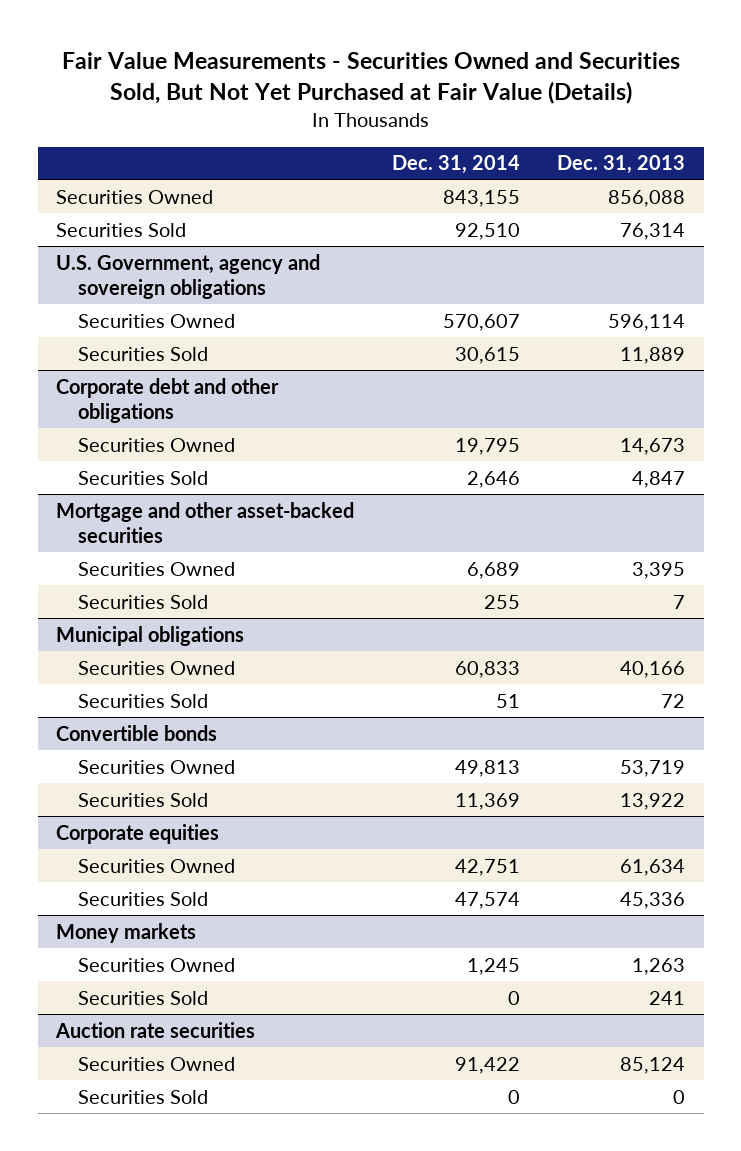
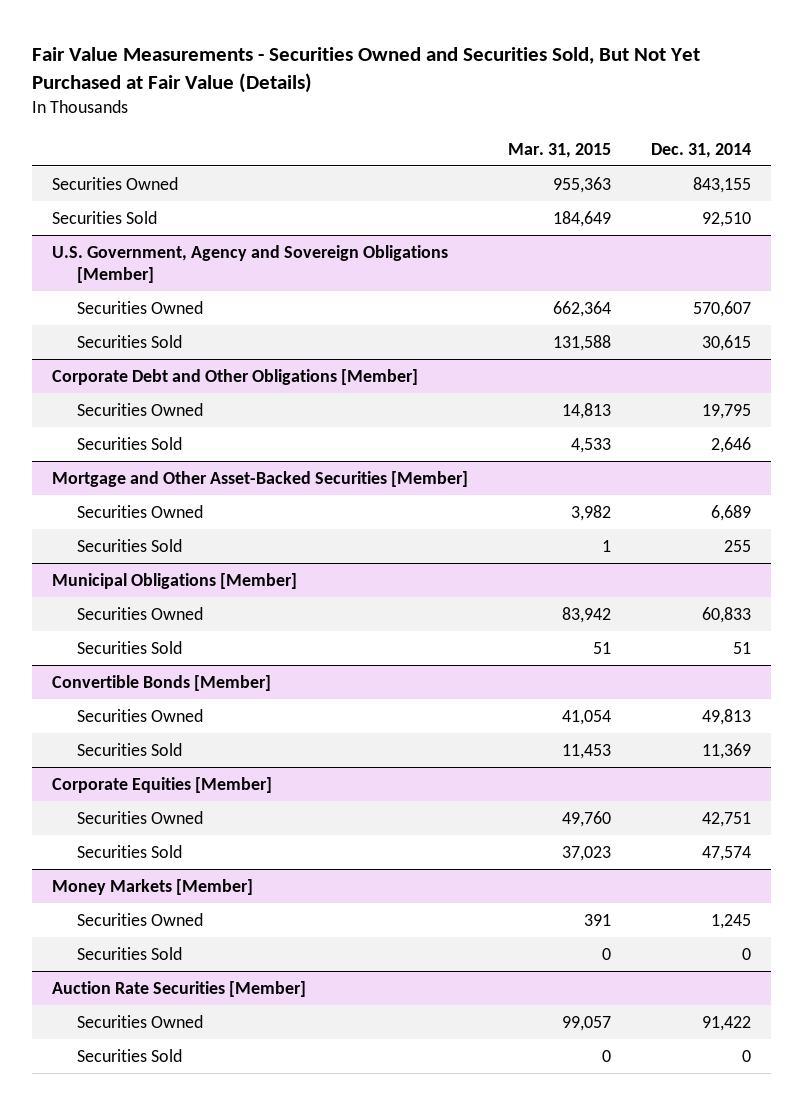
- | Dec. 31, 2014 | Dec. 31, 2013
+ | Mar. 31, 2015 | Dec. 31, 2014
- U.S. Government, agency and sovereign obligations
+ U.S. Government, Agency and Sovereign Obligations [Member]
- Corporate debt and other obligations
+ Corporate Debt and Other Obligations [Member]
- Mortgage and other asset-backed securities
+ Mortgage and Other Asset-Backed Securities [Member]
- Municipal obligations
+ Municipal Obligations [Member]
- Convertible bonds
+ Convertible Bonds [Member]
- Corporate equities
+ Corporate Equities [Member]
- Money markets
+ Money Markets [Member]
- Auction rate securities
+ Auction Rate Securities [Member]

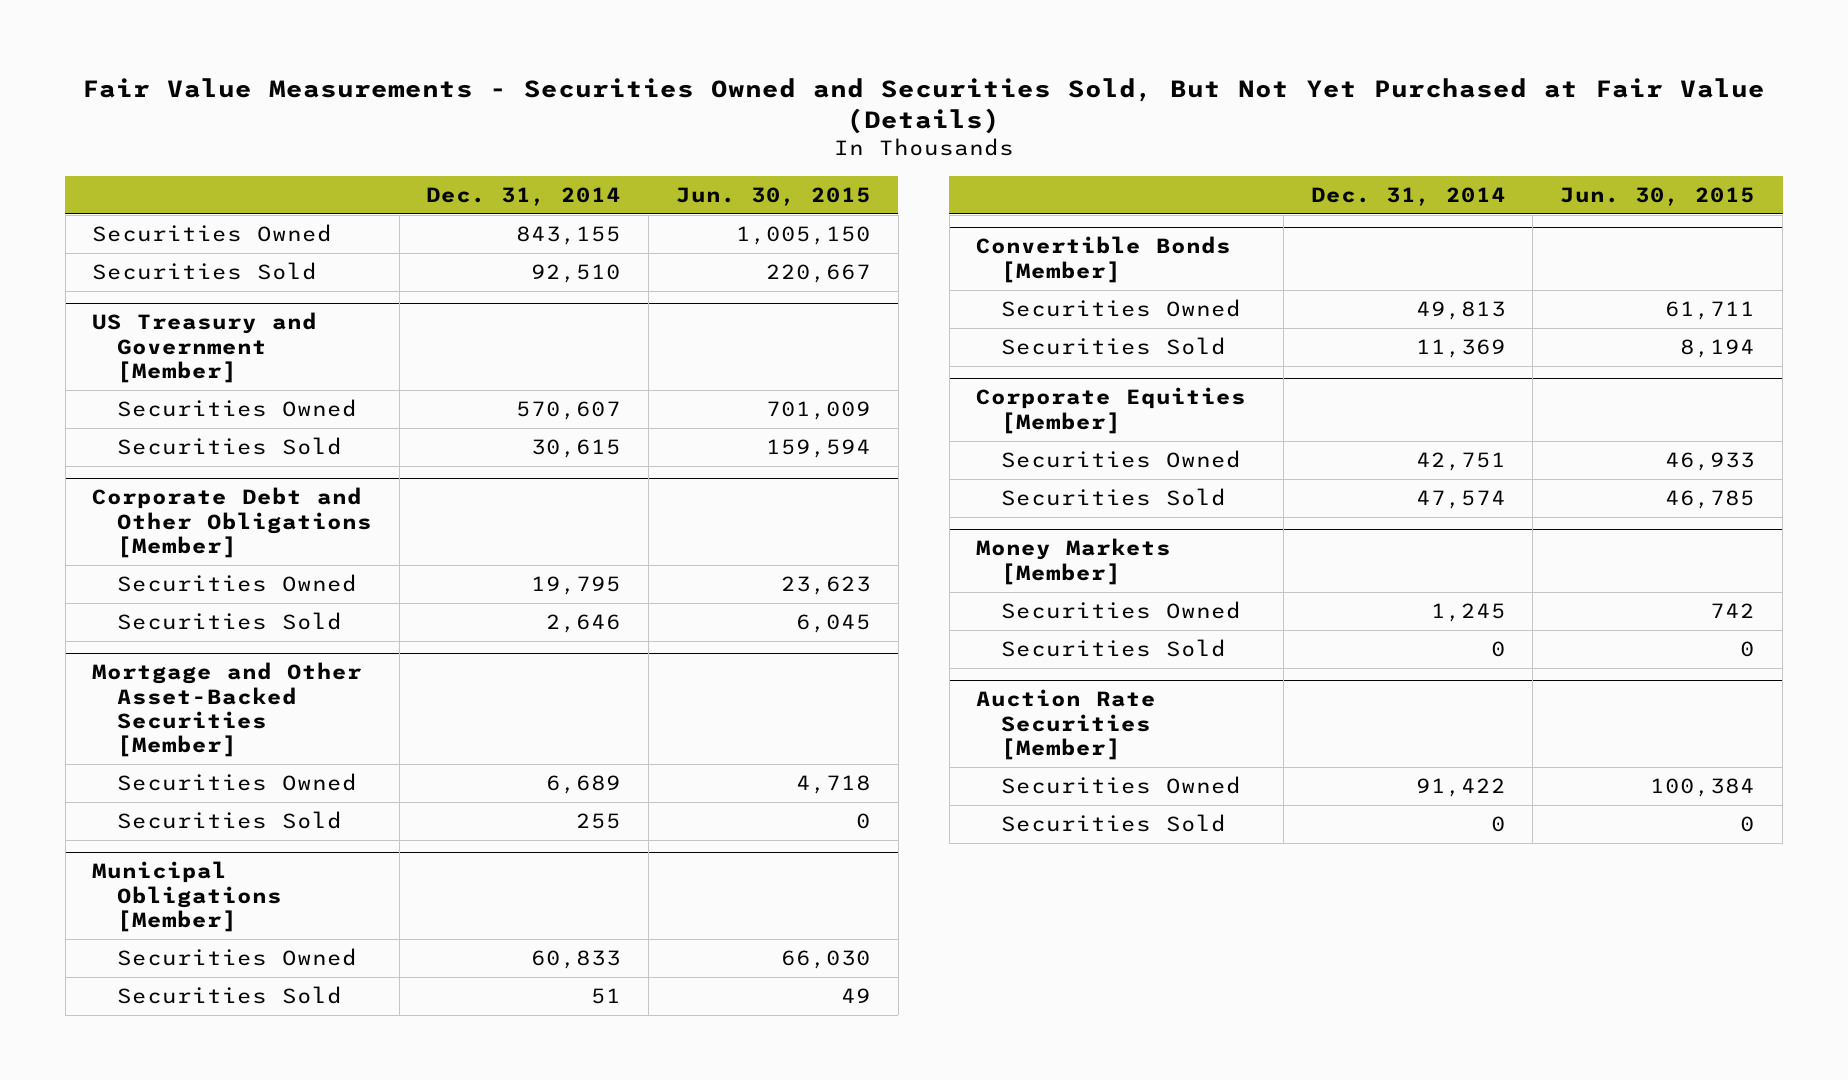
- | Mar. 31, 2015 | Dec. 31, 2014
+ | Dec. 31, 2014 | Jun. 30, 2015
- U.S. Government, Agency and Sovereign Obligations [Member]
+ US Treasury and Government [Member]

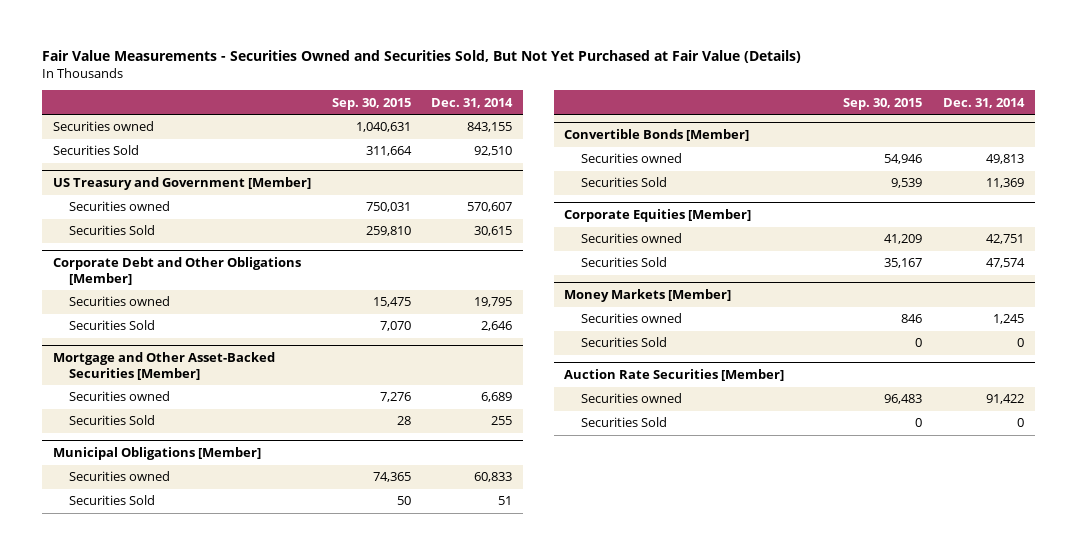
- | Dec. 31, 2014 | Jun. 30, 2015
+ | Sep. 30, 2015 | Dec. 31, 2014
- Securities Owned | 843,155 | 1,005,150
+ Securities owned | 1,040,631 | 843,155
@ US Treasury and Government [Member]
- Securities Owned | 570,607 | 701,009
+ Securities owned | 750,031 | 570,607
@ Corporate Debt and Other Obligations [Member]
- Securities Owned | 19,795 | 23,623
+ Securities owned | 15,475 | 19,795
@ Mortgage and Other Asset-Backed Securities [Member]
- Securities Owned | 6,689 | 4,718
+ Securities owned | 7,276 | 6,689
@ Municipal Obligations [Member]
- Securities Owned | 60,833 | 66,030
+ Securities owned | 74,365 | 60,833
@ Convertible Bonds [Member]
- Securities Owned | 49,813 | 61,711
+ Securities owned | 54,946 | 49,813
@ Corporate Equities [Member]
- Securities Owned | 42,751 | 46,933
+ Securities owned | 41,209 | 42,751
@ Money Markets [Member]
- Securities Owned | 1,245 | 742
+ Securities owned | 846 | 1,245
@ Auction Rate Securities [Member]
- Securities Owned | 91,422 | 100,384
+ Securities owned | 96,483 | 91,422

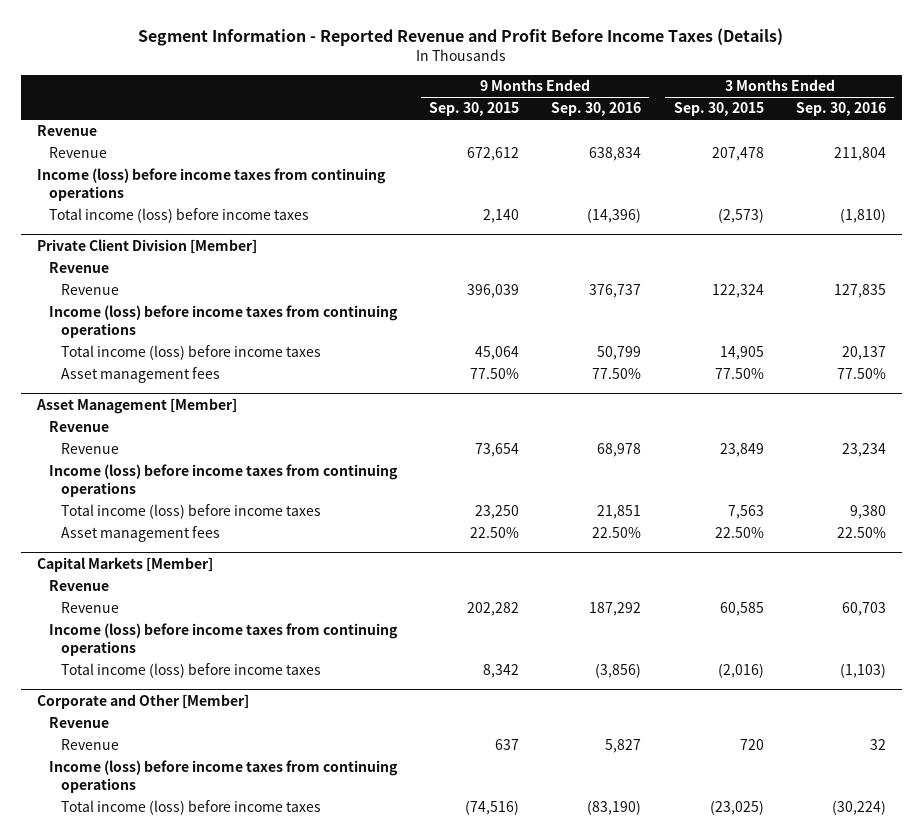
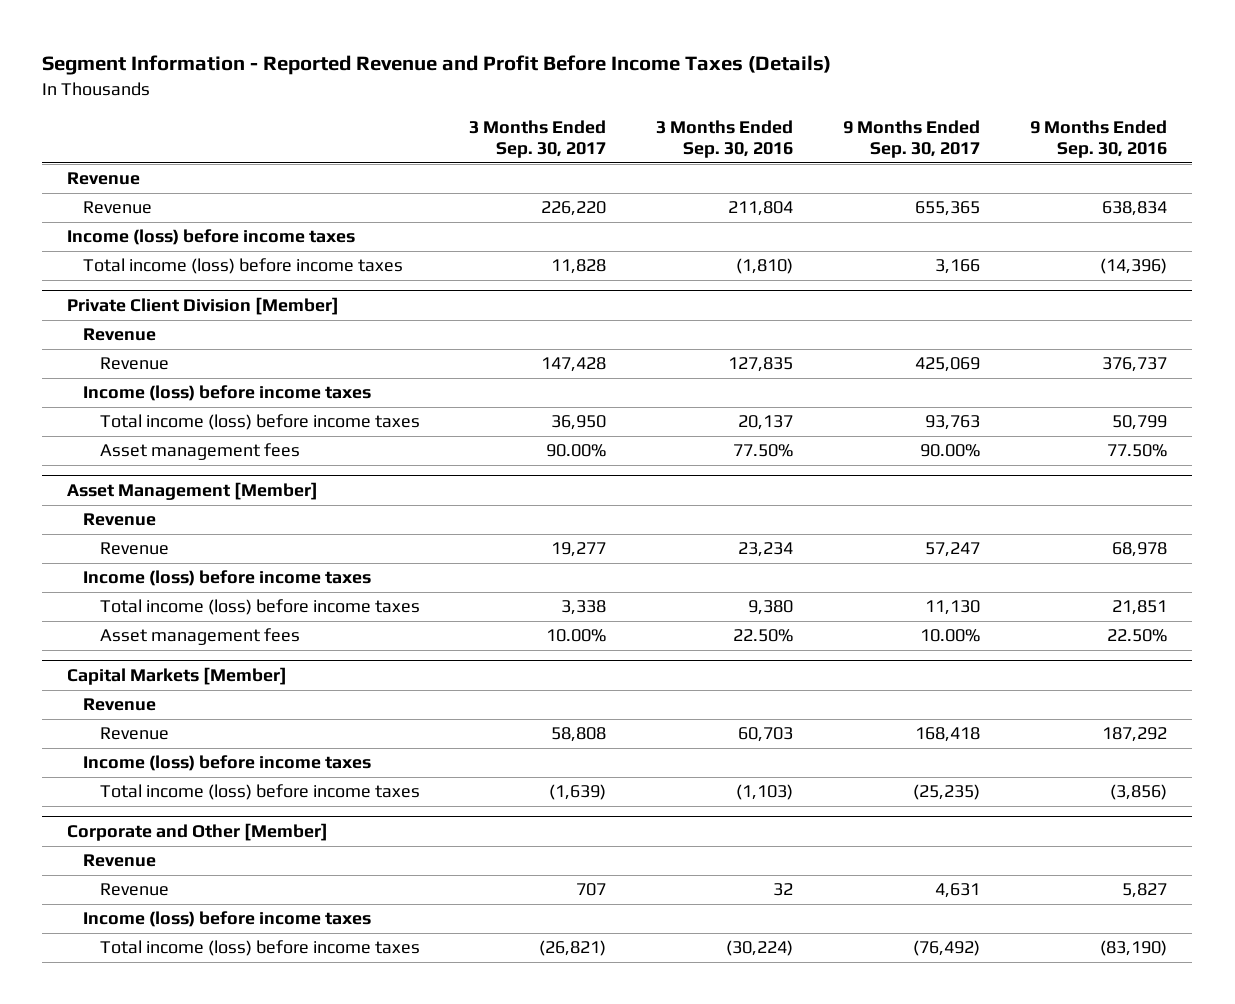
- | 9 Months Ended Sep. 30, 2015 | 9 Months Ended Sep. 30, 2016 | 3 Months Ended Sep. 30, 2015 | 3 Months Ended Sep. 30, 2016
+ | 3 Months Ended Sep. 30, 2017 | 3 Months Ended Sep. 30, 2016 | 9 Months Ended Sep. 30, 2017 | 9 Months Ended Sep. 30, 2016
- Income (loss) before income taxes from continuing operations
+ Income (loss) before income taxes
@ Private Client Division [Member]
- Income (loss) before income taxes from continuing operations
+ Income (loss) before income taxes
@ Asset Management [Member]
- Income (loss) before income taxes from continuing operations
+ Income (loss) before income taxes
@ Capital Markets [Member]
- Income (loss) before income taxes from continuing operations
+ Income (loss) before income taxes
@ Corporate and Other [Member]
- Income (loss) before income taxes from continuing operations
+ Income (loss) before income taxes

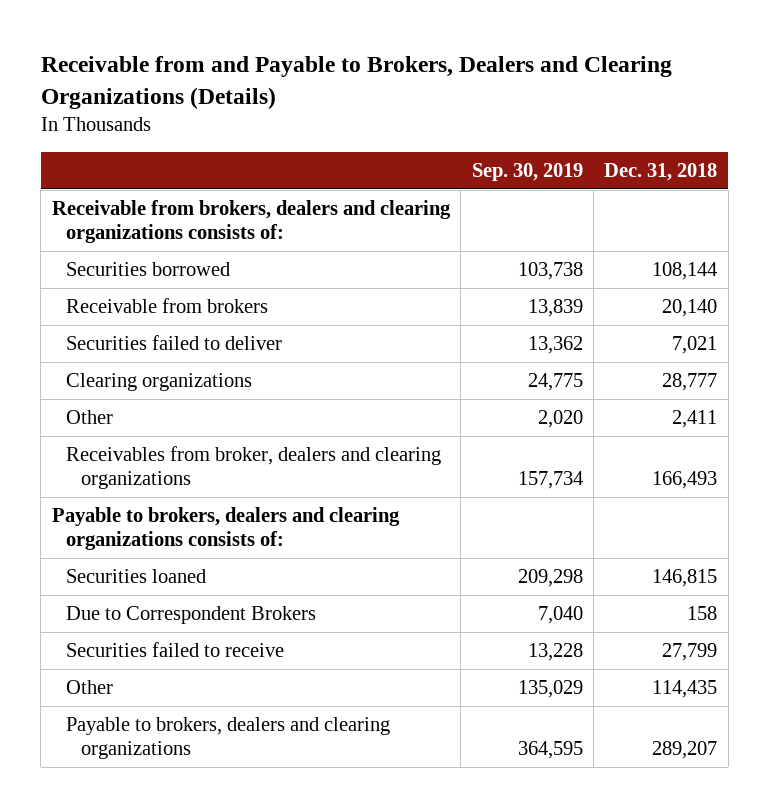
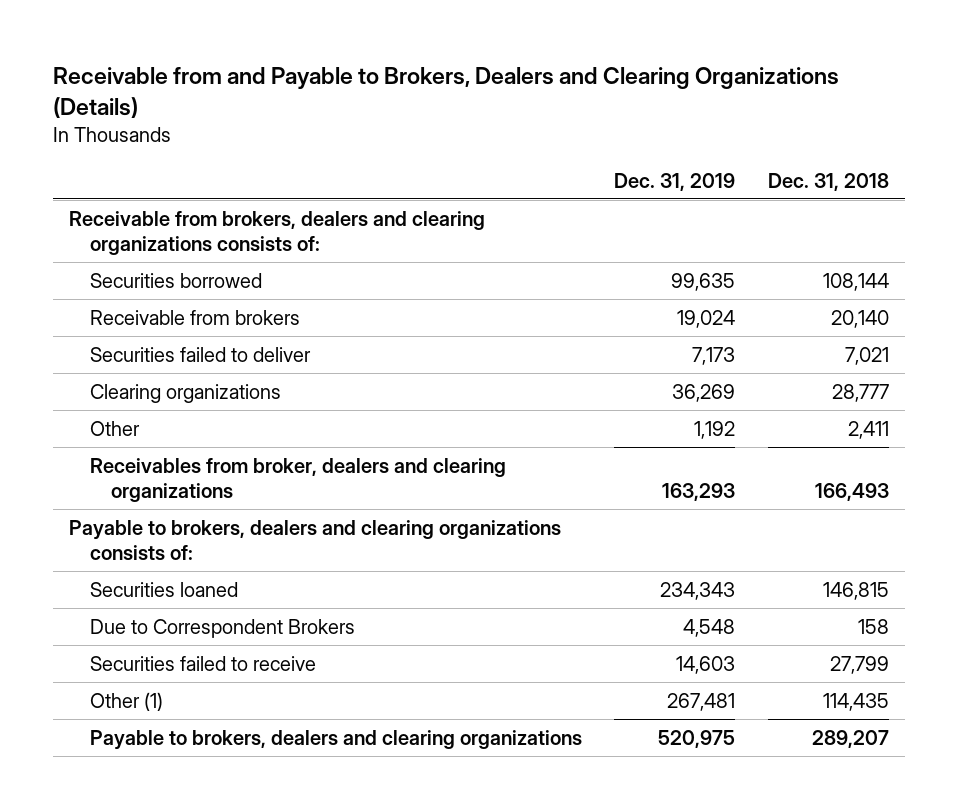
- | Sep. 30, 2019 | Dec. 31, 2018
+ | Dec. 31, 2019 | Dec. 31, 2018
- Other | 135,029 | 114,435
+ Other (1) | 267,481 | 114,435

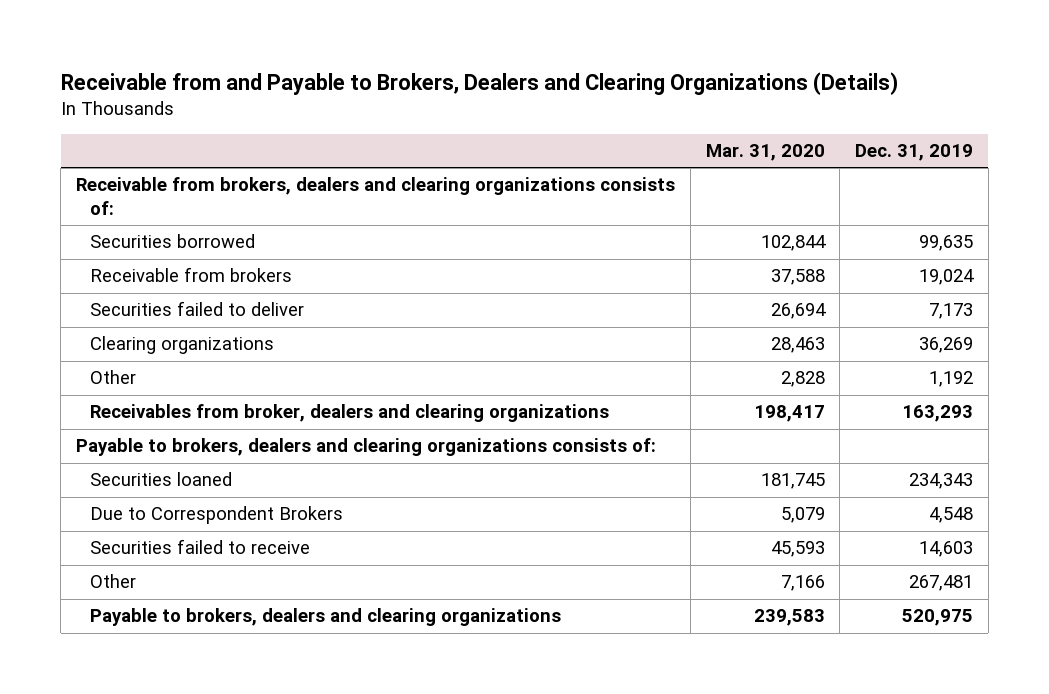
- | Dec. 31, 2019 | Dec. 31, 2018
+ | Mar. 31, 2020 | Dec. 31, 2019
- Other (1) | 267,481 | 114,435
+ Other | 7,166 | 267,481

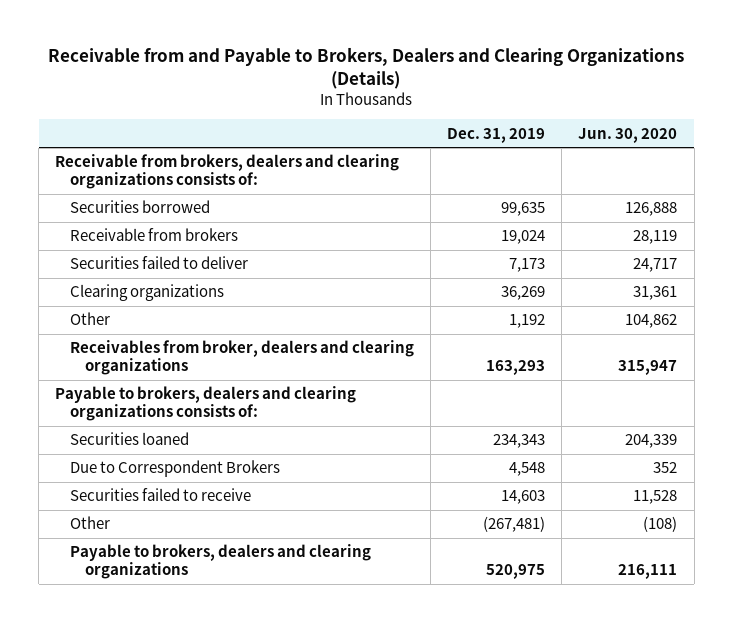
- | Mar. 31, 2020 | Dec. 31, 2019
+ | Dec. 31, 2019 | Jun. 30, 2020
- Other | 7,166 | 267,481
+ Other | (267,481) | (108)

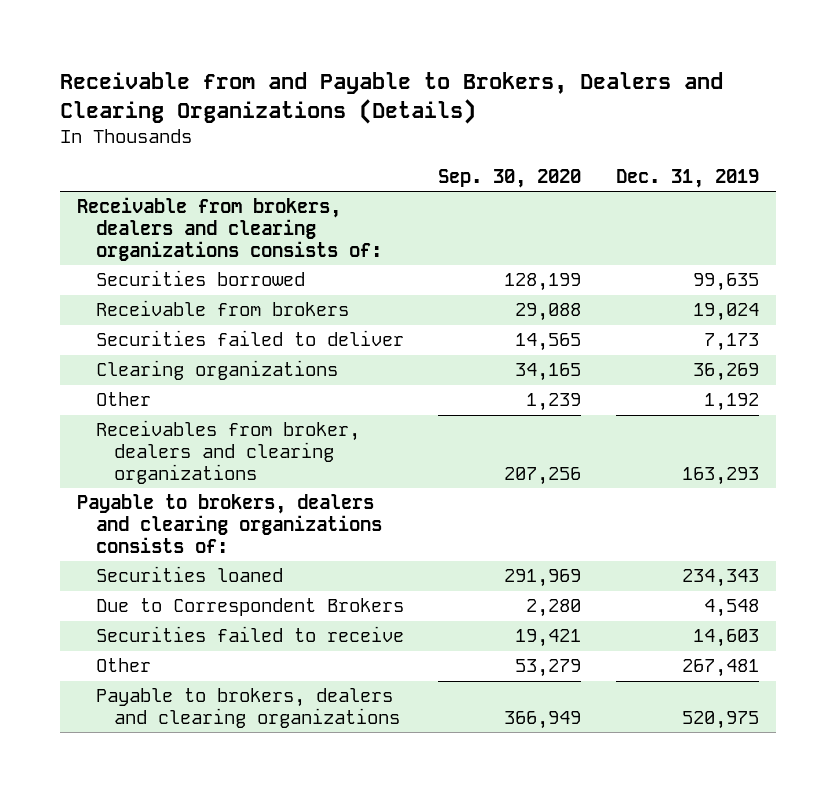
- | Dec. 31, 2019 | Jun. 30, 2020
+ | Sep. 30, 2020 | Dec. 31, 2019
- Other | (267,481) | (108)
+ Other | 53,279 | 267,481

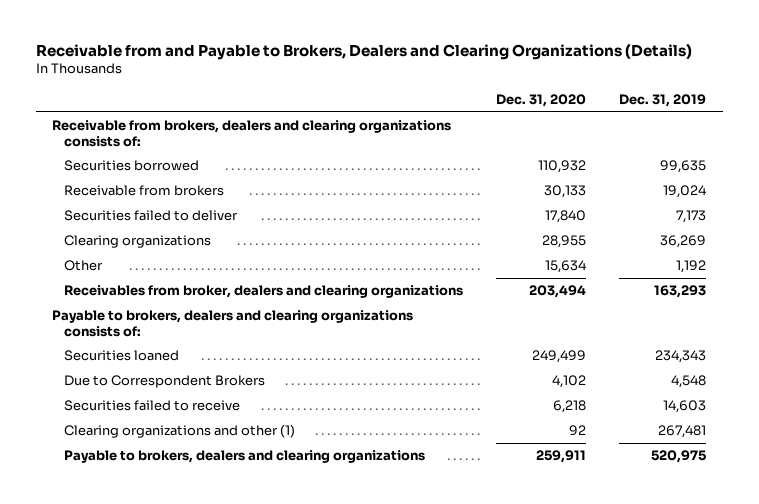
- | Sep. 30, 2020 | Dec. 31, 2019
+ | Dec. 31, 2020 | Dec. 31, 2019
- Other | 53,279 | 267,481
+ Clearing organizations and other (1) | 92 | 267,481

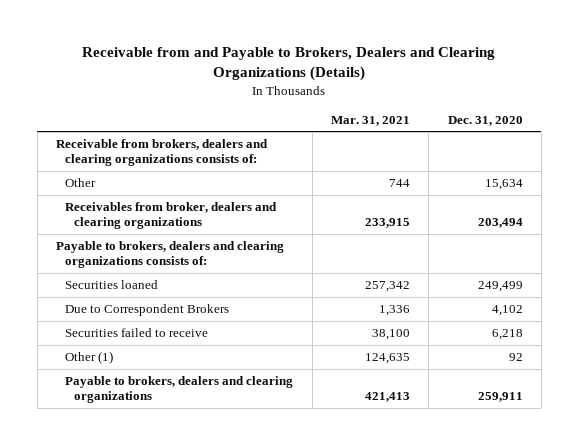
- | Dec. 31, 2020 | Dec. 31, 2019
+ | Mar. 31, 2021 | Dec. 31, 2020
- Securities borrowed | 110,932 | 99,635
- Receivable from brokers | 30,133 | 19,024
- Securities failed to deliver | 17,840 | 7,173
- Clearing organizations | 28,955 | 36,269
- Clearing organizations and other (1) | 92 | 267,481
+ Other (1) | 124,635 | 92

